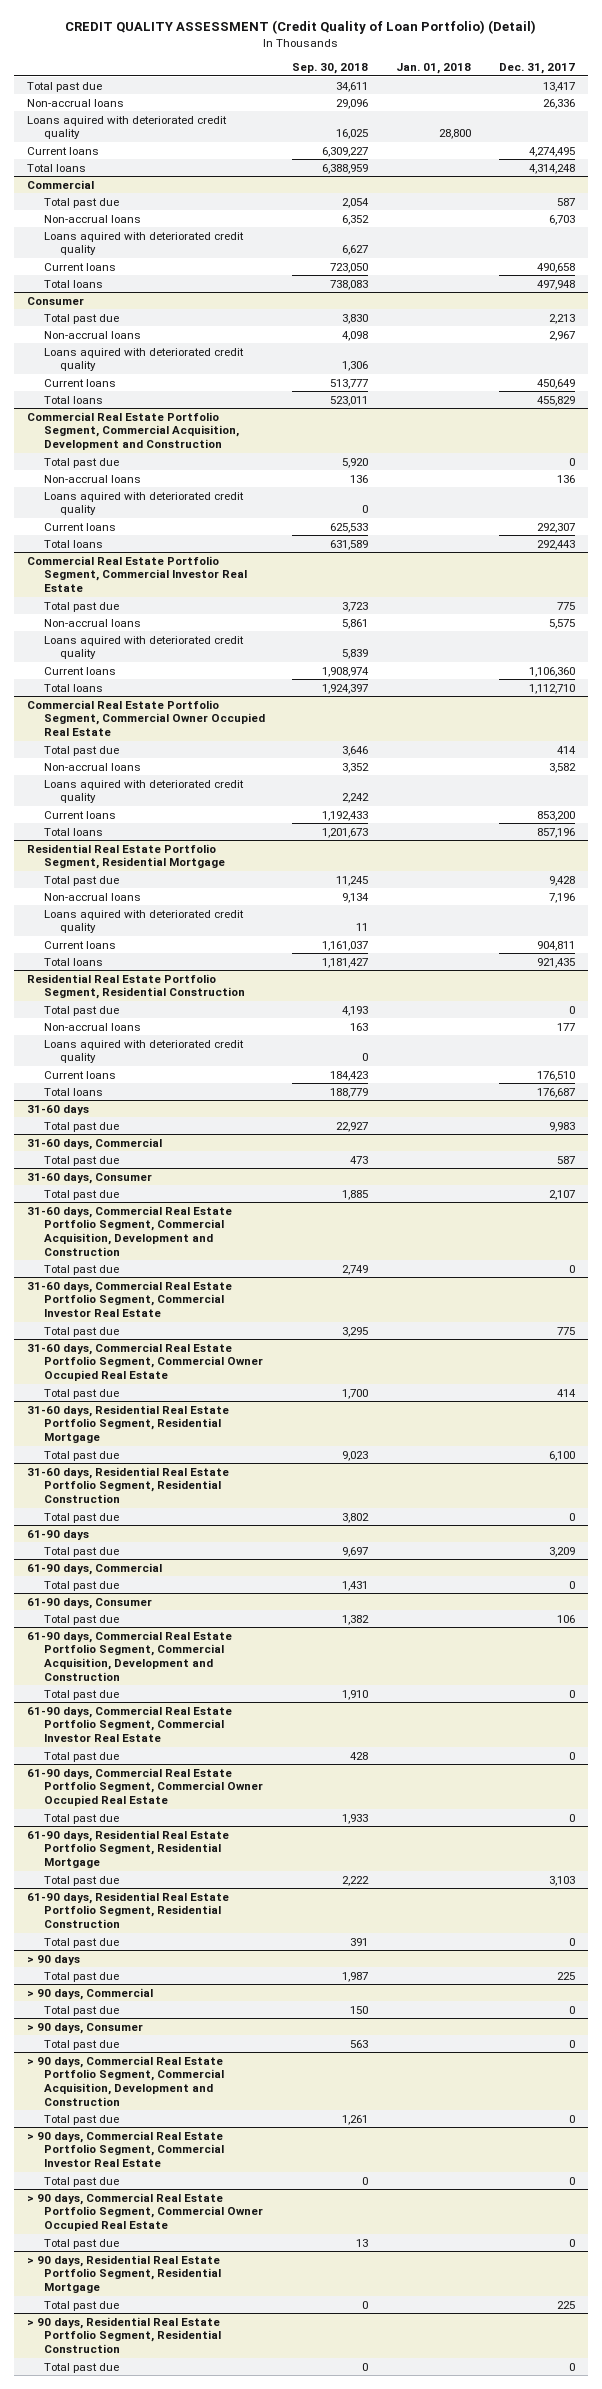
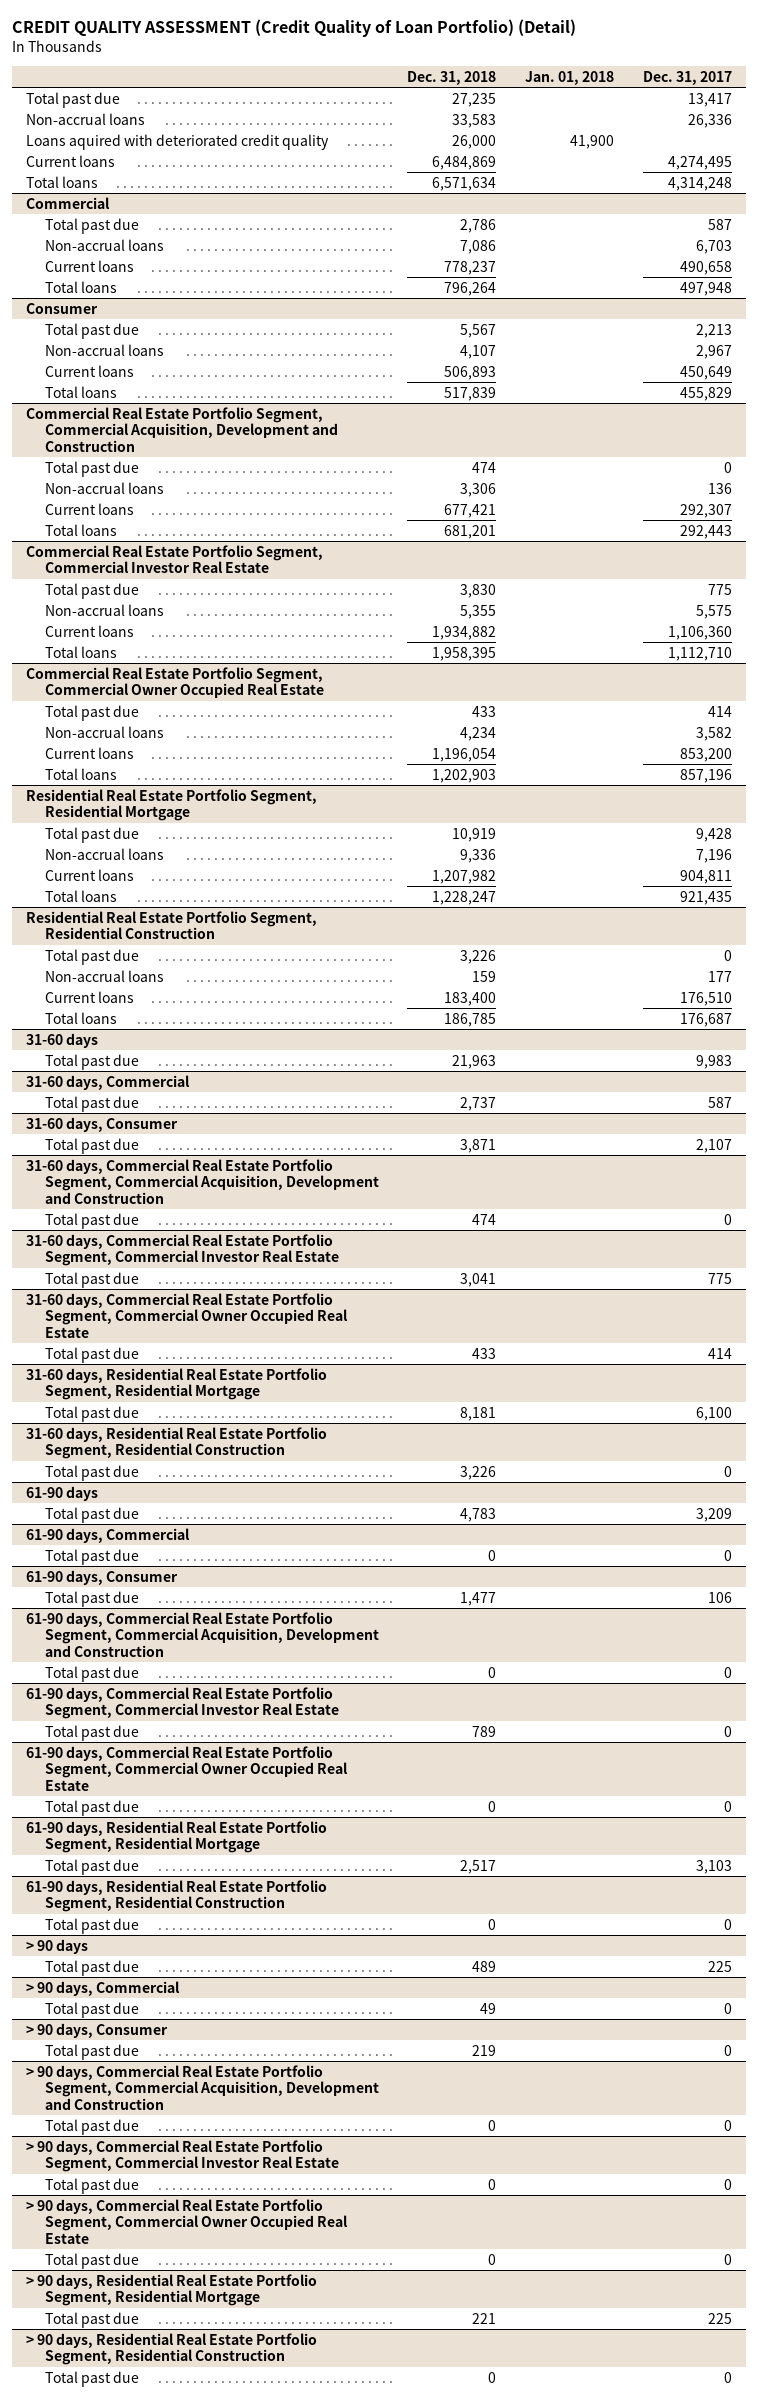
- | Sep. 30, 2018 | Jan. 01, 2018 | Dec. 31, 2017
+ | Dec. 31, 2018 | Jan. 01, 2018 | Dec. 31, 2017
- Loans aquired with deteriorated credit quality | 16,025 | 28,800 |
+ Loans aquired with deteriorated credit quality | 26,000 | 41,900 |
@ Commercial
- Loans aquired with deteriorated credit quality | 6,627 | |
@ Consumer
- Loans aquired with deteriorated credit quality | 1,306 | |
@ Commercial Real Estate Portfolio Segment, Commercial Acquisition, Development and Construction
- Loans aquired with deteriorated credit quality | 0 | |
@ Commercial Real Estate Portfolio Segment, Commercial Investor Real Estate
- Loans aquired with deteriorated credit quality | 5,839 | |
@ Commercial Real Estate Portfolio Segment, Commercial Owner Occupied Real Estate
- Loans aquired with deteriorated credit quality | 2,242 | |
@ Residential Real Estate Portfolio Segment, Residential Mortgage
- Loans aquired with deteriorated credit quality | 11 | |
@ Residential Real Estate Portfolio Segment, Residential Construction
- Loans aquired with deteriorated credit quality | 0 | |

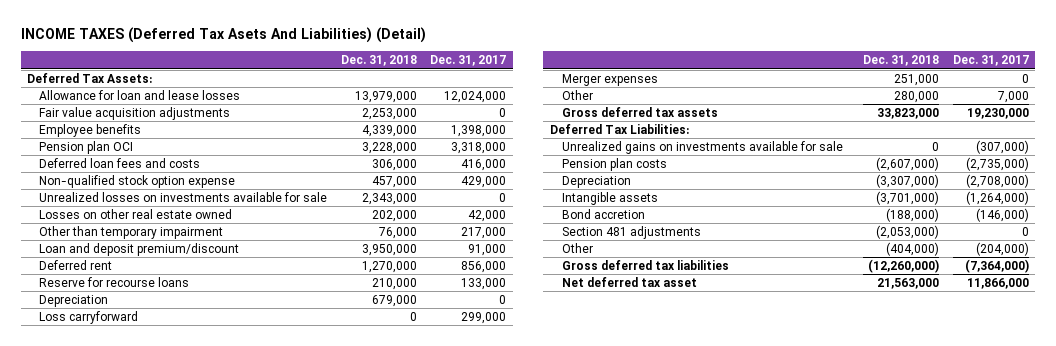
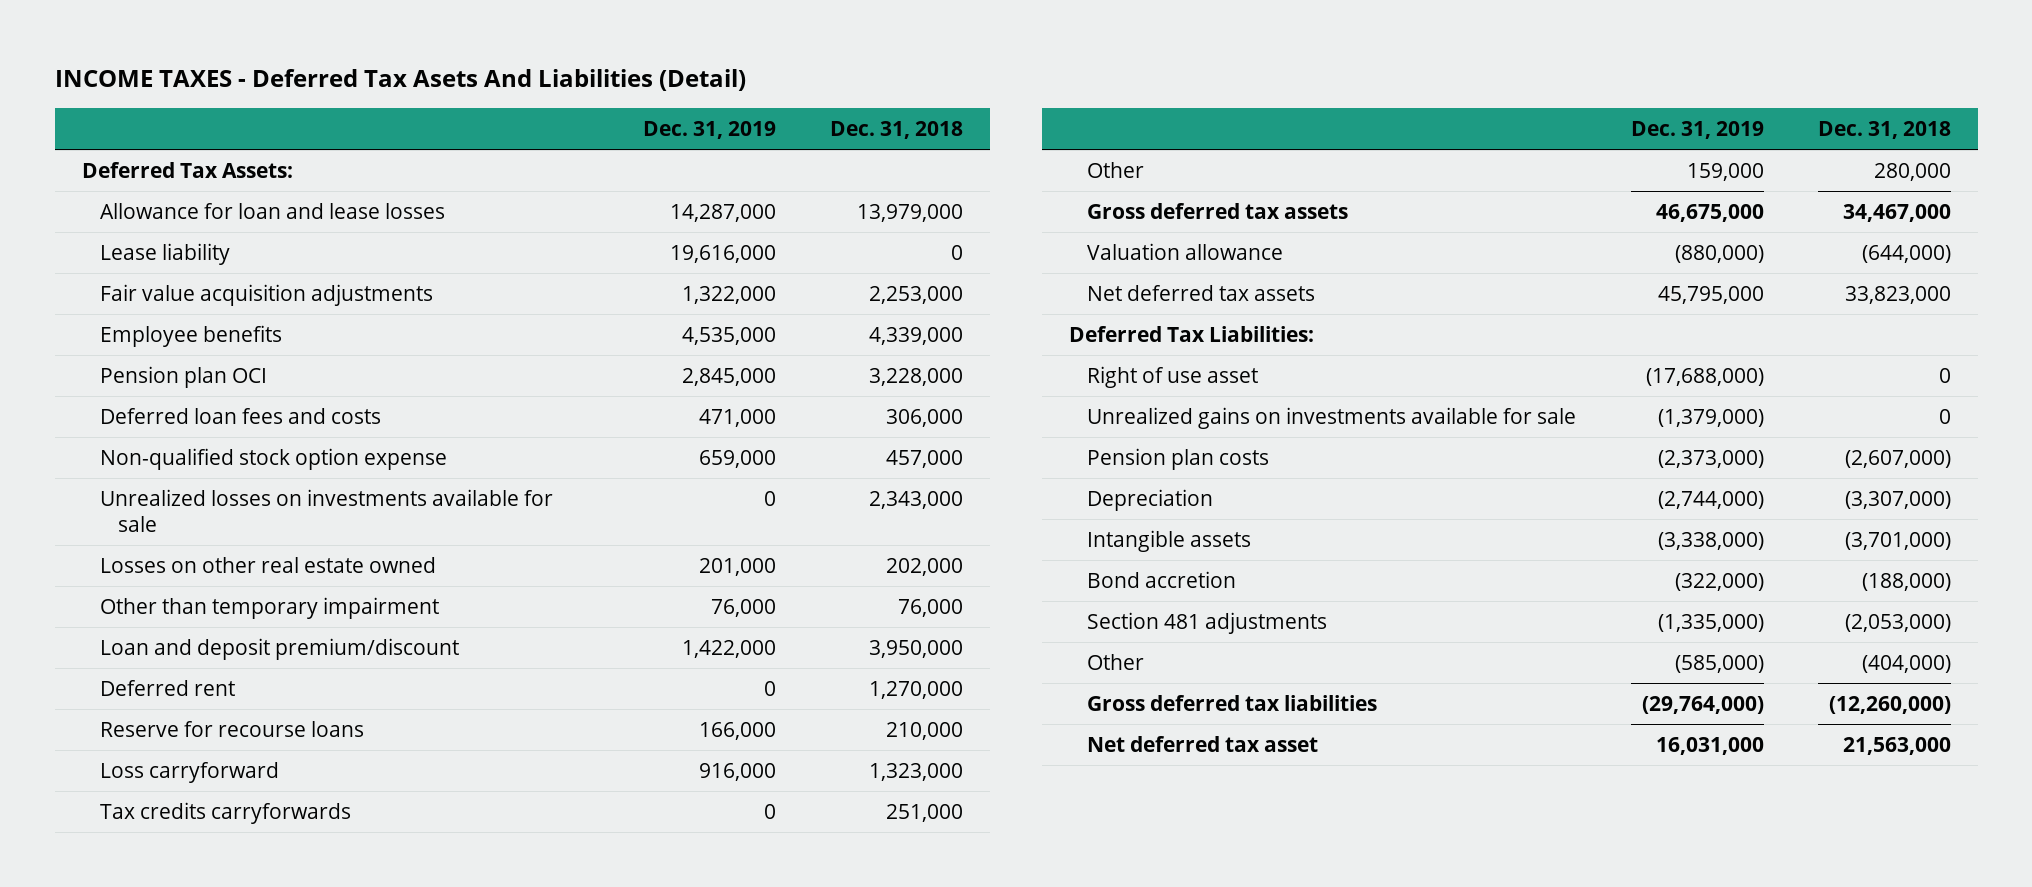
- INCOME TAXES (Deferred Tax Asets And Liabilities) (Detail)
+ INCOME TAXES - Deferred Tax Asets And Liabilities (Detail)
- | Dec. 31, 2018 | Dec. 31, 2017
+ | Dec. 31, 2019 | Dec. 31, 2018
+ Lease liability | 19,616,000 | 0
- Depreciation | 679,000 | 0
- Loss carryforward | 0 | 299,000
- Merger expenses | 251,000 | 0
+ Loss carryforward | 916,000 | 1,323,000
+ Tax credits carryforwards | 0 | 251,000
- Gross deferred tax assets | 33,823,000 | 19,230,000
+ Gross deferred tax assets | 46,675,000 | 34,467,000
+ Valuation allowance | (880,000) | (644,000)
+ Net deferred tax assets | 45,795,000 | 33,823,000
+ Right of use asset | (17,688,000) | 0

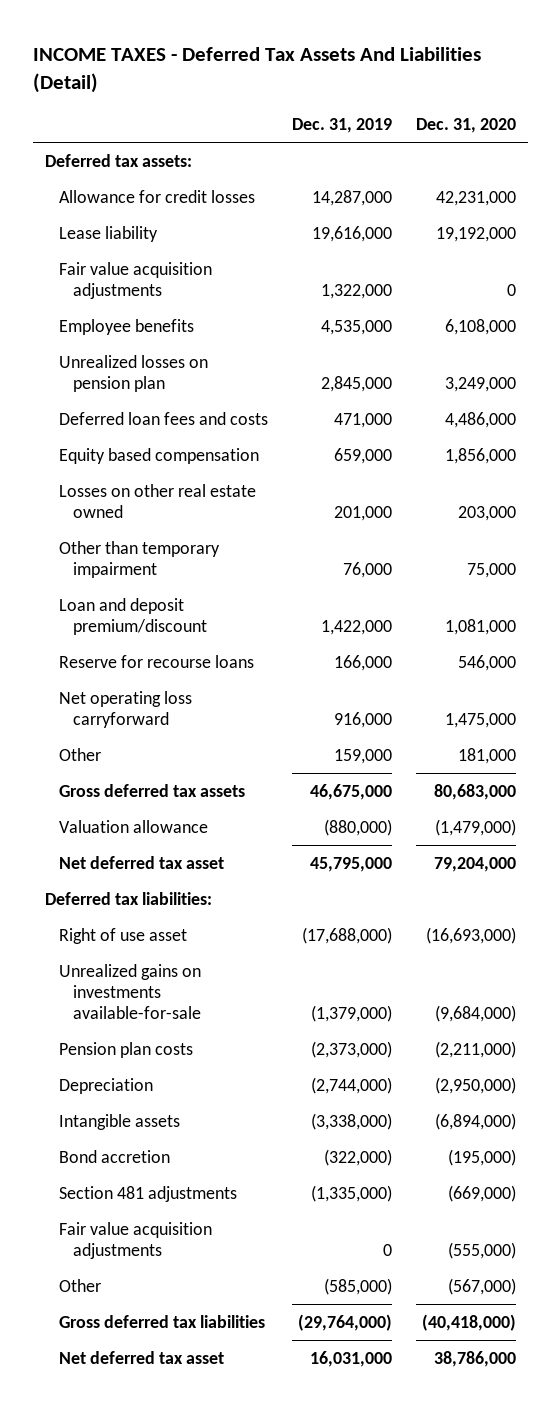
- INCOME TAXES - Deferred Tax Asets And Liabilities (Detail)
+ INCOME TAXES - Deferred Tax Assets And Liabilities (Detail)
- | Dec. 31, 2019 | Dec. 31, 2018
+ | Dec. 31, 2019 | Dec. 31, 2020
- Deferred Tax Assets:
- Allowance for loan and lease losses | 14,287,000 | 13,979,000
+ Deferred tax assets:
+ Allowance for credit losses | 14,287,000 | 42,231,000
- Pension plan OCI | 2,845,000 | 3,228,000
+ Unrealized losses on pension plan | 2,845,000 | 3,249,000
- Non-qualified stock option expense | 659,000 | 457,000
- Unrealized losses on investments available for sale | 0 | 2,343,000
+ Equity based compensation | 659,000 | 1,856,000
- Deferred rent | 0 | 1,270,000
- Loss carryforward | 916,000 | 1,323,000
- Tax credits carryforwards | 0 | 251,000
+ Net operating loss carryforward | 916,000 | 1,475,000
- Net deferred tax assets | 45,795,000 | 33,823,000
- Deferred Tax Liabilities:
+ Net deferred tax asset | 45,795,000 | 79,204,000
+ Deferred tax liabilities:
- Unrealized gains on investments available for sale | (1,379,000) | 0
+ Unrealized gains on investments available-for-sale | (1,379,000) | (9,684,000)
+ Fair value acquisition adjustments | 0 | (555,000)

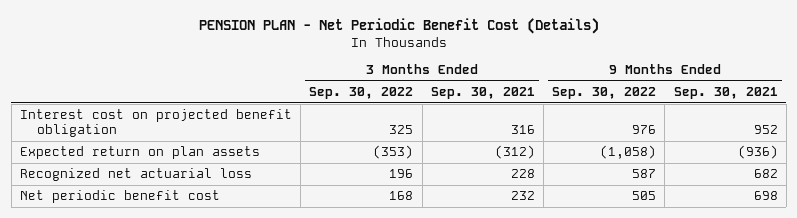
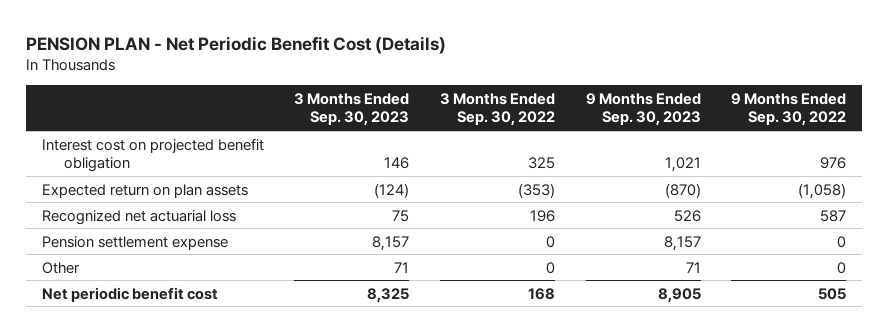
- | 3 Months Ended Sep. 30, 2022 | 3 Months Ended Sep. 30, 2021 | 9 Months Ended Sep. 30, 2022 | 9 Months Ended Sep. 30, 2021
+ | 3 Months Ended Sep. 30, 2023 | 3 Months Ended Sep. 30, 2022 | 9 Months Ended Sep. 30, 2023 | 9 Months Ended Sep. 30, 2022
+ Pension settlement expense | 8,157 | 0 | 8,157 | 0
+ Other | 71 | 0 | 71 | 0

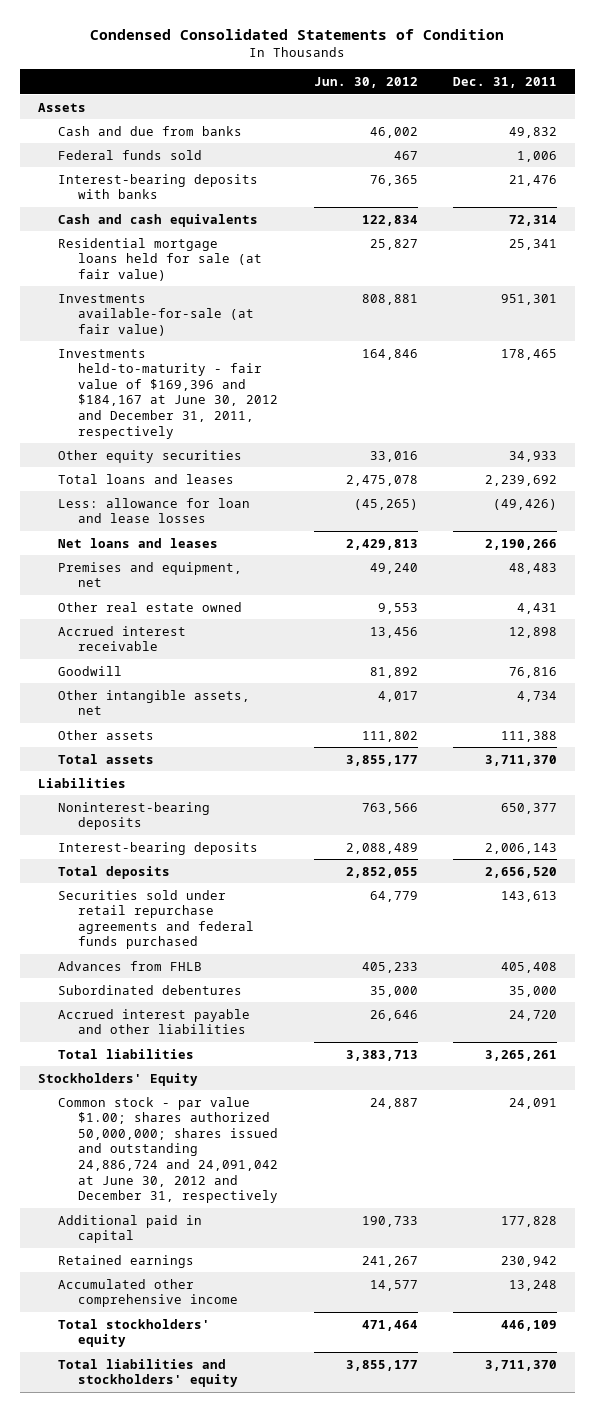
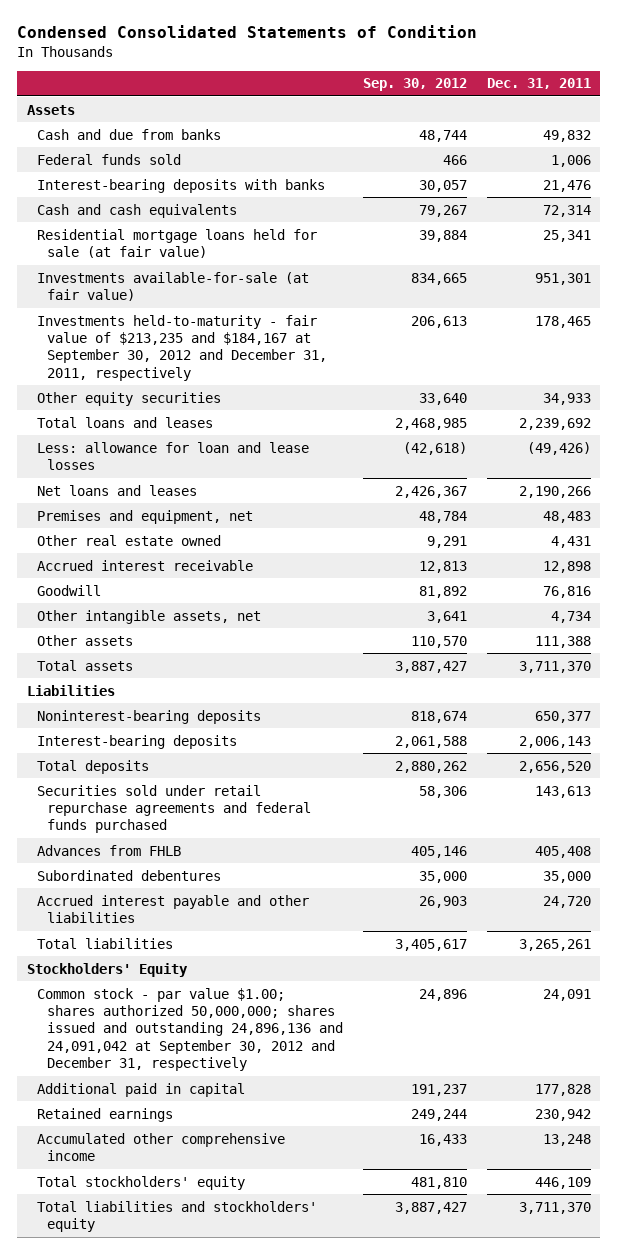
- | Jun. 30, 2012 | Dec. 31, 2011
+ | Sep. 30, 2012 | Dec. 31, 2011
- Investments held-to-maturity - fair value of $169,396 and $184,167 at June 30, 2012 and December 31, 2011, respectively | 164,846 | 178,465
+ Investments held-to-maturity - fair value of $213,235 and $184,167 at September 30, 2012 and December 31, 2011, respectively | 206,613 | 178,465
- Common stock - par value $1.00; shares authorized 50,000,000; shares issued and outstanding 24,886,724 and 24,091,042 at June 30, 2012 and December 31, respectively | 24,887 | 24,091
+ Common stock - par value $1.00; shares authorized 50,000,000; shares issued and outstanding 24,896,136 and 24,091,042 at September 30, 2012 and December 31, respectively | 24,896 | 24,091

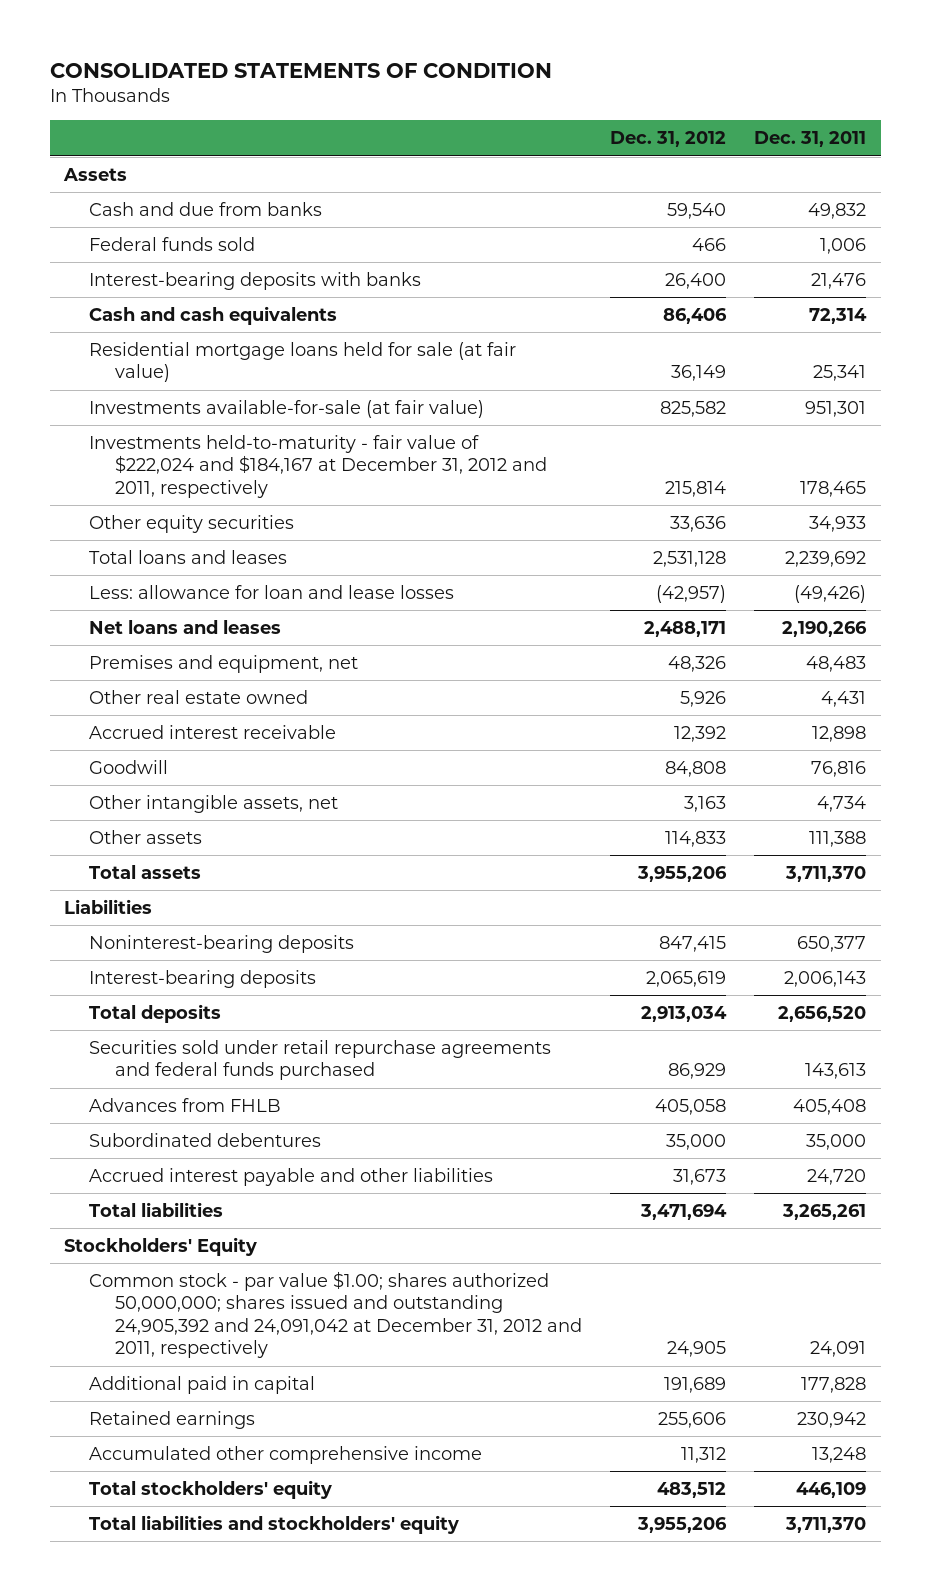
- Condensed Consolidated Statements of Condition
+ CONSOLIDATED STATEMENTS OF CONDITION
- | Sep. 30, 2012 | Dec. 31, 2011
+ | Dec. 31, 2012 | Dec. 31, 2011
- Investments held-to-maturity - fair value of $213,235 and $184,167 at September 30, 2012 and December 31, 2011, respectively | 206,613 | 178,465
+ Investments held-to-maturity - fair value of $222,024 and $184,167 at December 31, 2012 and 2011, respectively | 215,814 | 178,465
- Common stock - par value $1.00; shares authorized 50,000,000; shares issued and outstanding 24,896,136 and 24,091,042 at September 30, 2012 and December 31, respectively | 24,896 | 24,091
+ Common stock - par value $1.00; shares authorized 50,000,000; shares issued and outstanding 24,905,392 and 24,091,042 at December 31, 2012 and 2011, respectively | 24,905 | 24,091

